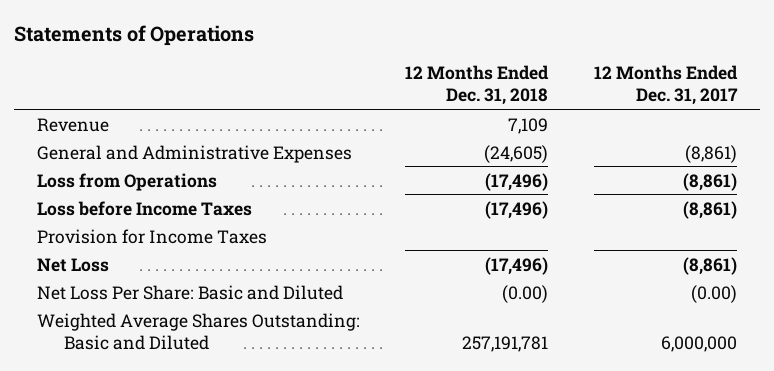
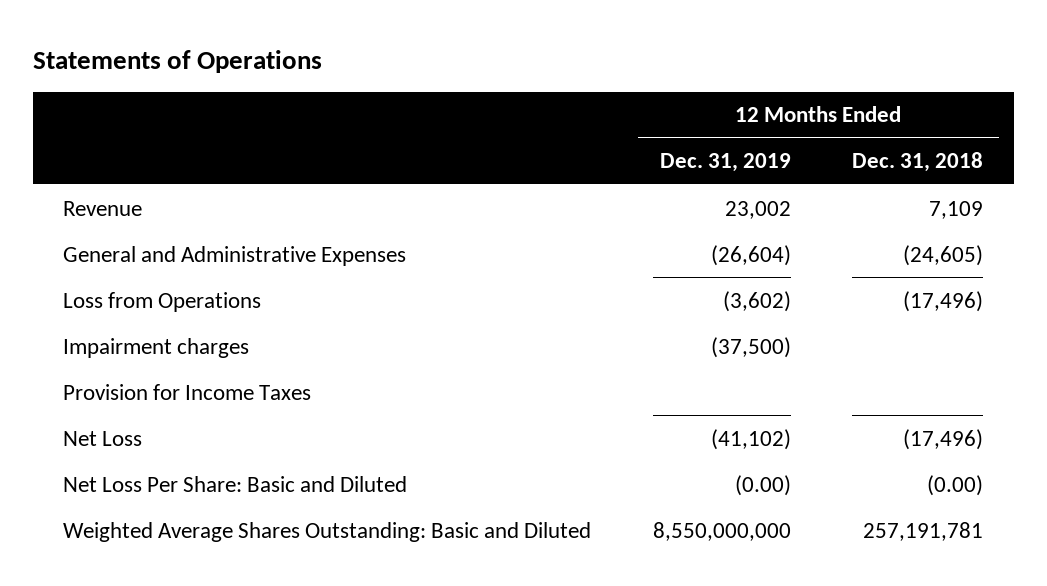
- | 12 Months Ended Dec. 31, 2018 | 12 Months Ended Dec. 31, 2017
+ | 12 Months Ended Dec. 31, 2019 | 12 Months Ended Dec. 31, 2018
- Loss before Income Taxes | (17,496) | (8,861)
+ Impairment charges | (37,500) |

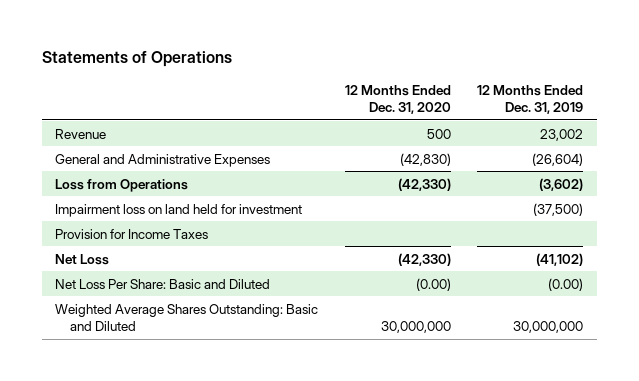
- | 12 Months Ended Dec. 31, 2019 | 12 Months Ended Dec. 31, 2018
+ | 12 Months Ended Dec. 31, 2020 | 12 Months Ended Dec. 31, 2019
- Impairment charges | (37,500) |
+ Impairment loss on land held for investment | | (37,500)
- Weighted Average Shares Outstanding: Basic and Diluted | 8,550,000,000 | 257,191,781
+ Weighted Average Shares Outstanding: Basic and Diluted | 30,000,000 | 30,000,000

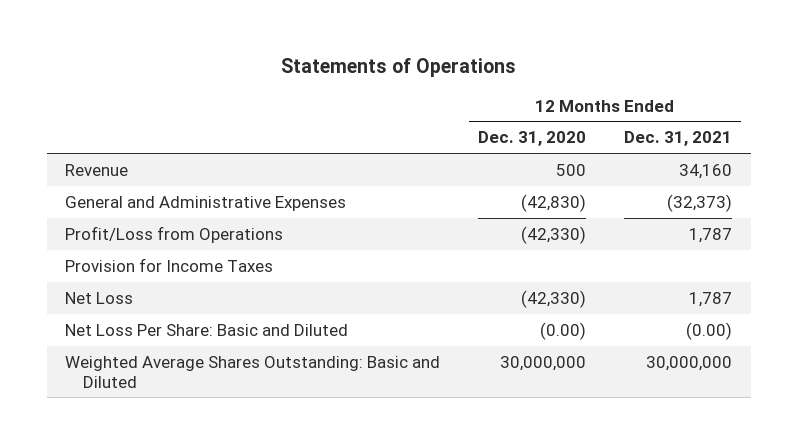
- | 12 Months Ended Dec. 31, 2020 | 12 Months Ended Dec. 31, 2019
+ | 12 Months Ended Dec. 31, 2020 | 12 Months Ended Dec. 31, 2021
- Loss from Operations | (42,330) | (3,602)
- Impairment loss on land held for investment | | (37,500)
+ Profit/Loss from Operations | (42,330) | 1,787

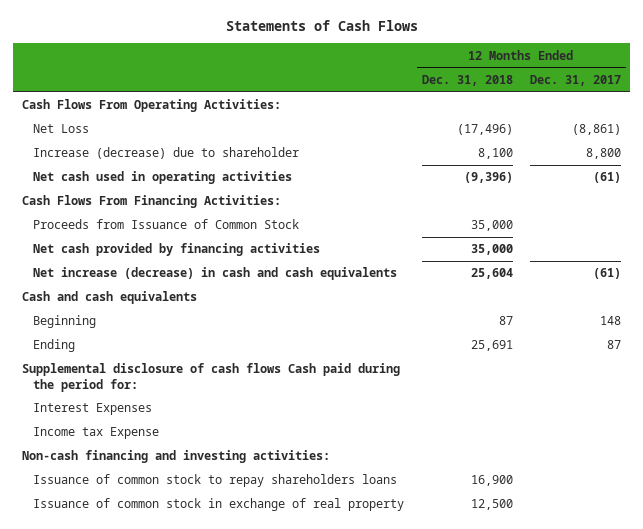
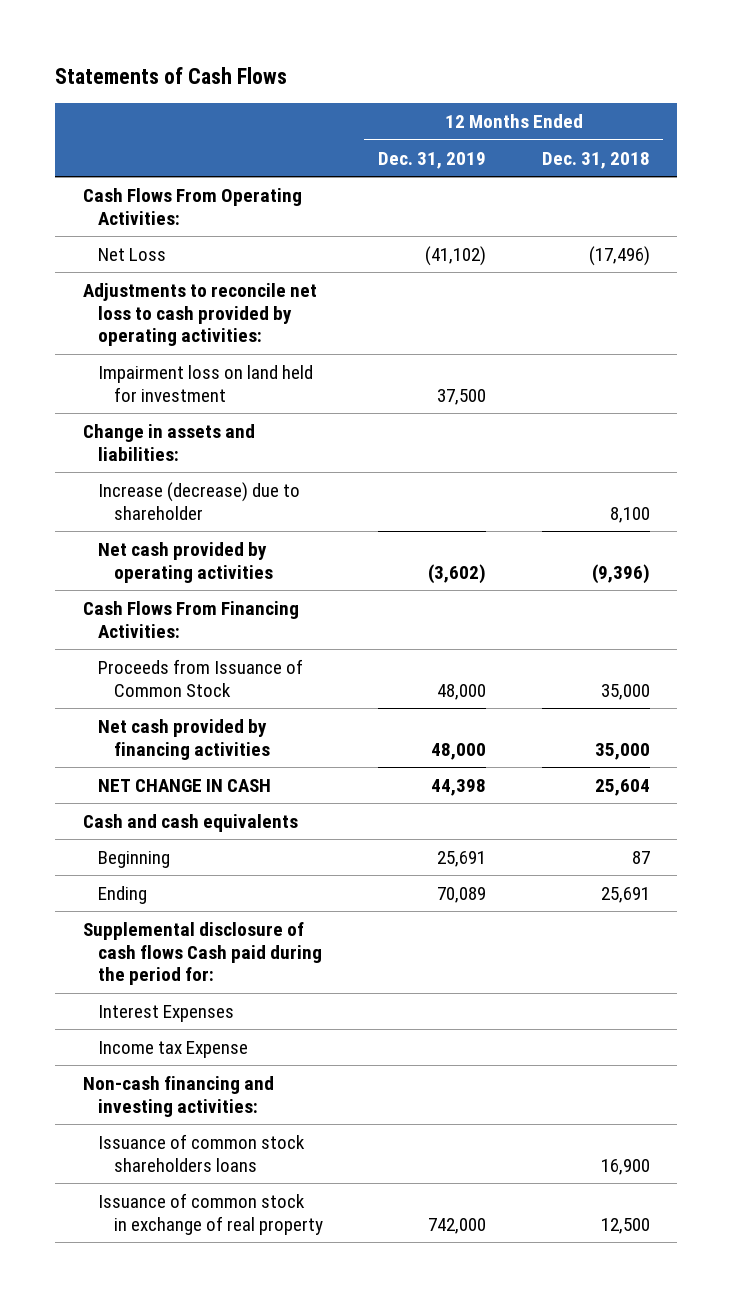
- | 12 Months Ended Dec. 31, 2018 | 12 Months Ended Dec. 31, 2017
+ | 12 Months Ended Dec. 31, 2019 | 12 Months Ended Dec. 31, 2018
+ Adjustments to reconcile net loss to cash provided by operating activities:
+ Impairment loss on land held for investment | 37,500 |
+ Change in assets and liabilities:
- Net cash used in operating activities | (9,396) | (61)
+ Net cash provided by operating activities | (3,602) | (9,396)
- Net increase (decrease) in cash and cash equivalents | 25,604 | (61)
+ NET CHANGE IN CASH | 44,398 | 25,604
- Issuance of common stock to repay shareholders loans | 16,900 |
+ Issuance of common stock shareholders loans | | 16,900

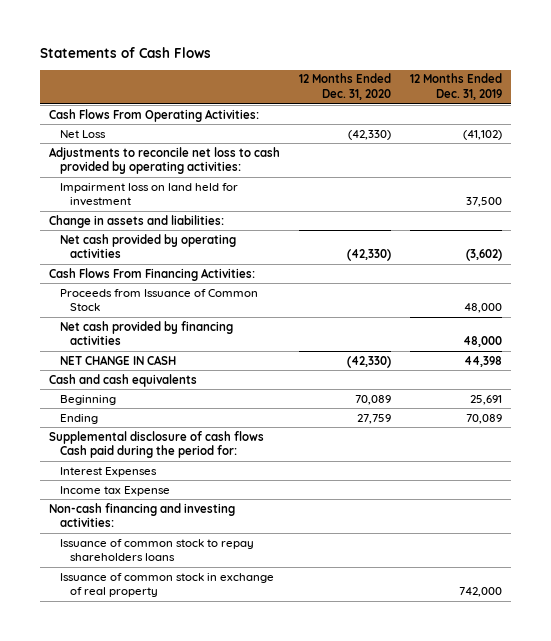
- | 12 Months Ended Dec. 31, 2019 | 12 Months Ended Dec. 31, 2018
+ | 12 Months Ended Dec. 31, 2020 | 12 Months Ended Dec. 31, 2019
- Increase (decrease) due to shareholder | | 8,100
- Issuance of common stock shareholders loans | | 16,900
+ Issuance of common stock to repay shareholders loans

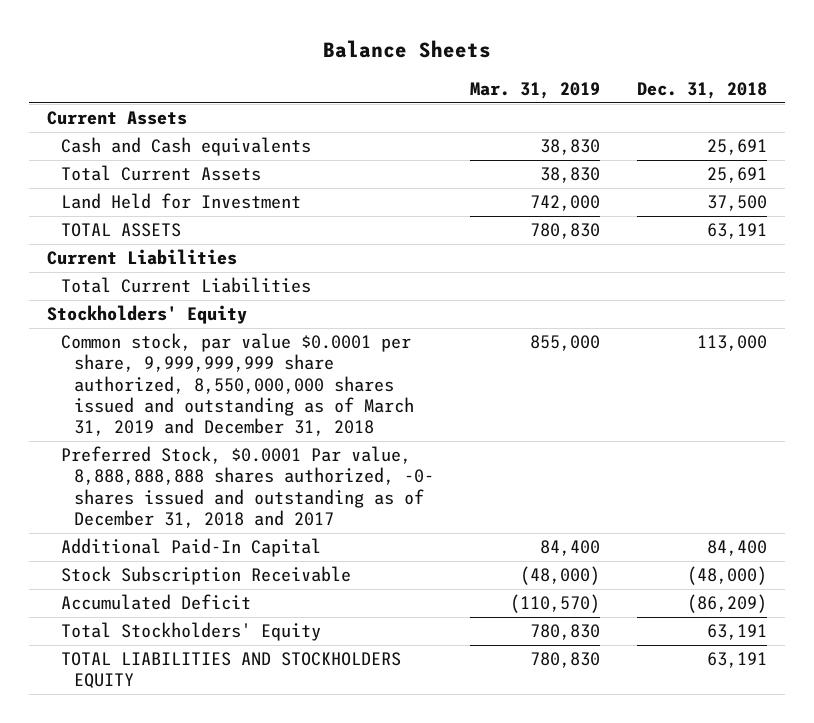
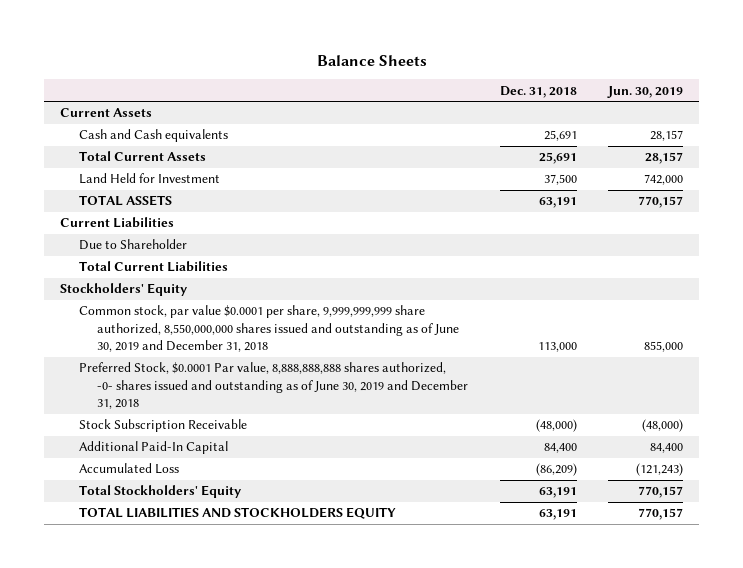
- | Mar. 31, 2019 | Dec. 31, 2018
+ | Dec. 31, 2018 | Jun. 30, 2019
+ Due to Shareholder
- Common stock, par value $0.0001 per share, 9,999,999,999 share authorized, 8,550,000,000 shares issued and outstanding as of March 31, 2019 and December 31, 2018 | 855,000 | 113,000
- Preferred Stock, $0.0001 Par value, 8,888,888,888 shares authorized, -0- shares issued and outstanding as of December 31, 2018 and 2017
+ Common stock, par value $0.0001 per share, 9,999,999,999 share authorized, 8,550,000,000 shares issued and outstanding as of June 30, 2019 and December 31, 2018 | 113,000 | 855,000
+ Preferred Stock, $0.0001 Par value, 8,888,888,888 shares authorized, -0- shares issued and outstanding as of June 30, 2019 and December 31, 2018
- Accumulated Deficit | (110,570) | (86,209)
moved down: Additional Paid-In Capital | 84,400 | 84,400
+ Accumulated Loss | (86,209) | (121,243)

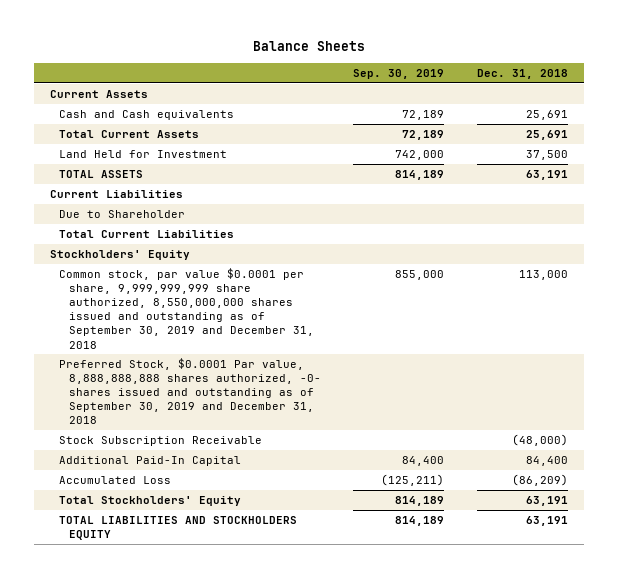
- | Dec. 31, 2018 | Jun. 30, 2019
+ | Sep. 30, 2019 | Dec. 31, 2018
- Common stock, par value $0.0001 per share, 9,999,999,999 share authorized, 8,550,000,000 shares issued and outstanding as of June 30, 2019 and December 31, 2018 | 113,000 | 855,000
- Preferred Stock, $0.0001 Par value, 8,888,888,888 shares authorized, -0- shares issued and outstanding as of June 30, 2019 and December 31, 2018
+ Common stock, par value $0.0001 per share, 9,999,999,999 share authorized, 8,550,000,000 shares issued and outstanding as of September 30, 2019 and December 31, 2018 | 855,000 | 113,000
+ Preferred Stock, $0.0001 Par value, 8,888,888,888 shares authorized, -0- shares issued and outstanding as of September 30, 2019 and December 31, 2018

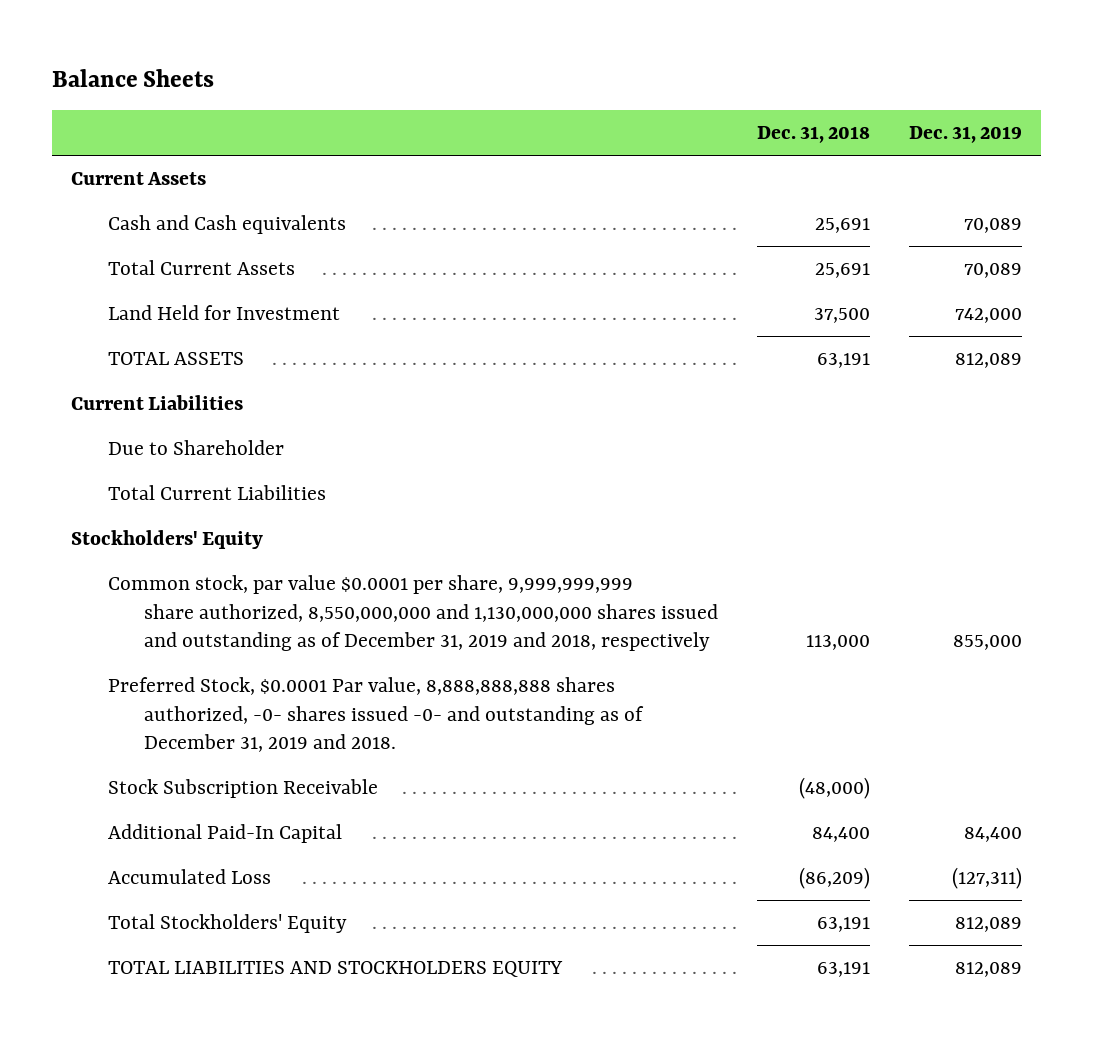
- | Sep. 30, 2019 | Dec. 31, 2018
+ | Dec. 31, 2018 | Dec. 31, 2019
- Common stock, par value $0.0001 per share, 9,999,999,999 share authorized, 8,550,000,000 shares issued and outstanding as of September 30, 2019 and December 31, 2018 | 855,000 | 113,000
- Preferred Stock, $0.0001 Par value, 8,888,888,888 shares authorized, -0- shares issued and outstanding as of September 30, 2019 and December 31, 2018
+ Common stock, par value $0.0001 per share, 9,999,999,999 share authorized, 8,550,000,000 and 1,130,000,000 shares issued and outstanding as of December 31, 2019 and 2018, respectively | 113,000 | 855,000
+ Preferred Stock, $0.0001 Par value, 8,888,888,888 shares authorized, -0- shares issued -0- and outstanding as of December 31, 2019 and 2018.

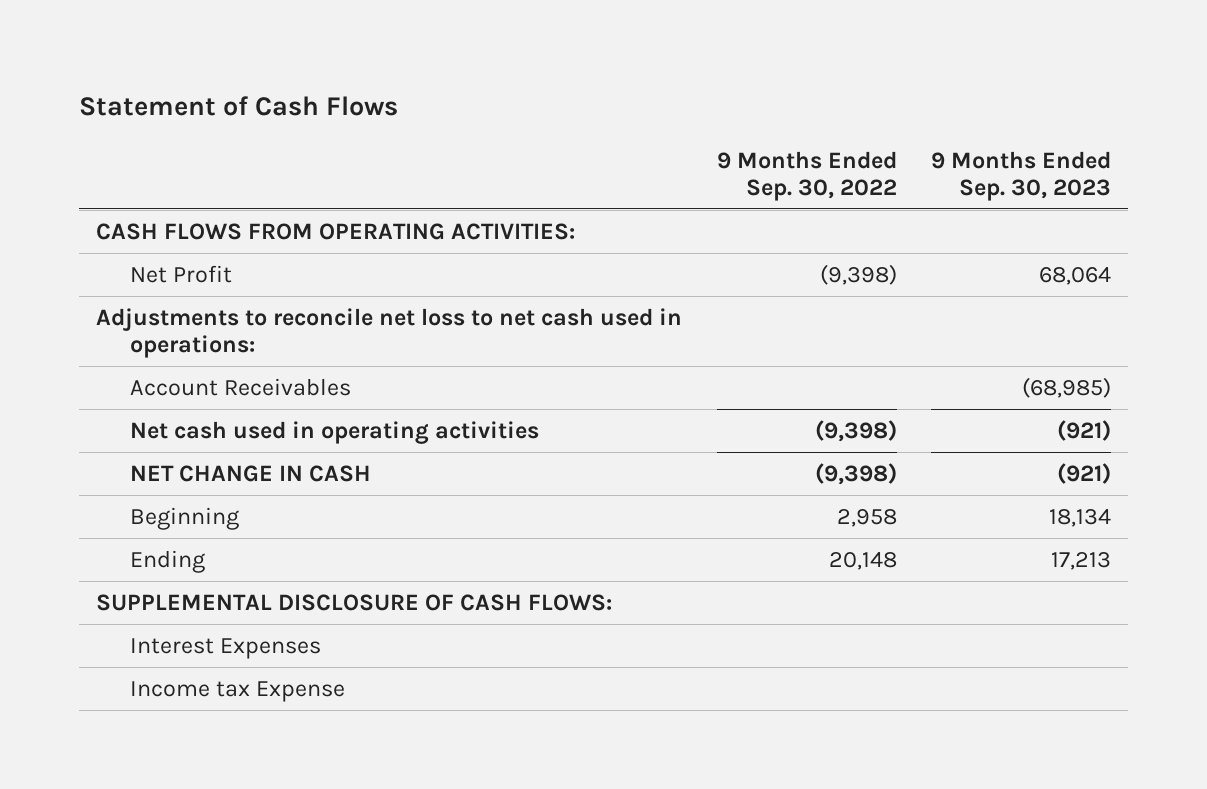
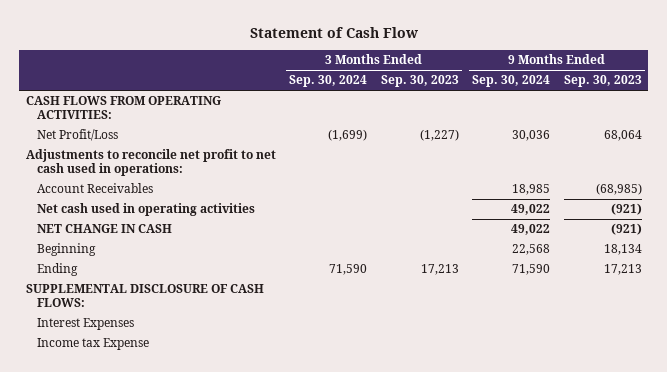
- Statement of Cash Flows
+ Statement of Cash Flow
- | 9 Months Ended Sep. 30, 2022 | 9 Months Ended Sep. 30, 2023
+ | 3 Months Ended Sep. 30, 2024 | 3 Months Ended Sep. 30, 2023 | 9 Months Ended Sep. 30, 2024 | 9 Months Ended Sep. 30, 2023
- Net Profit | (9,398) | 68,064
- Adjustments to reconcile net loss to net cash used in operations:
+ Net Profit/Loss | (1,699) | (1,227) | 30,036 | 68,064
+ Adjustments to reconcile net profit to net cash used in operations:

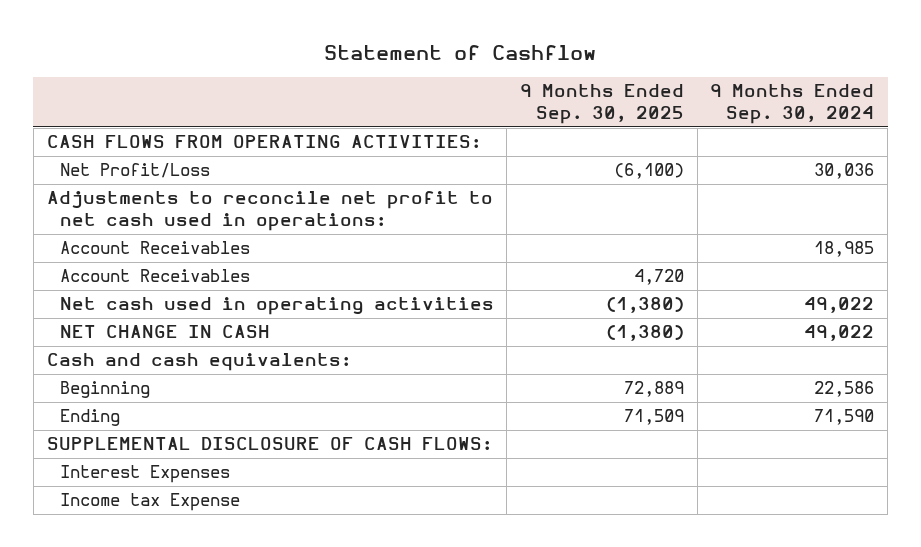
- Statement of Cash Flow
+ Statement of Cashflow
- | 3 Months Ended Sep. 30, 2024 | 3 Months Ended Sep. 30, 2023 | 9 Months Ended Sep. 30, 2024 | 9 Months Ended Sep. 30, 2023
+ | 9 Months Ended Sep. 30, 2025 | 9 Months Ended Sep. 30, 2024
+ Account Receivables | 4,720 |
- Beginning | | | 22,568 | 18,134
+ Cash and cash equivalents:
+ Beginning | 72,889 | 22,586

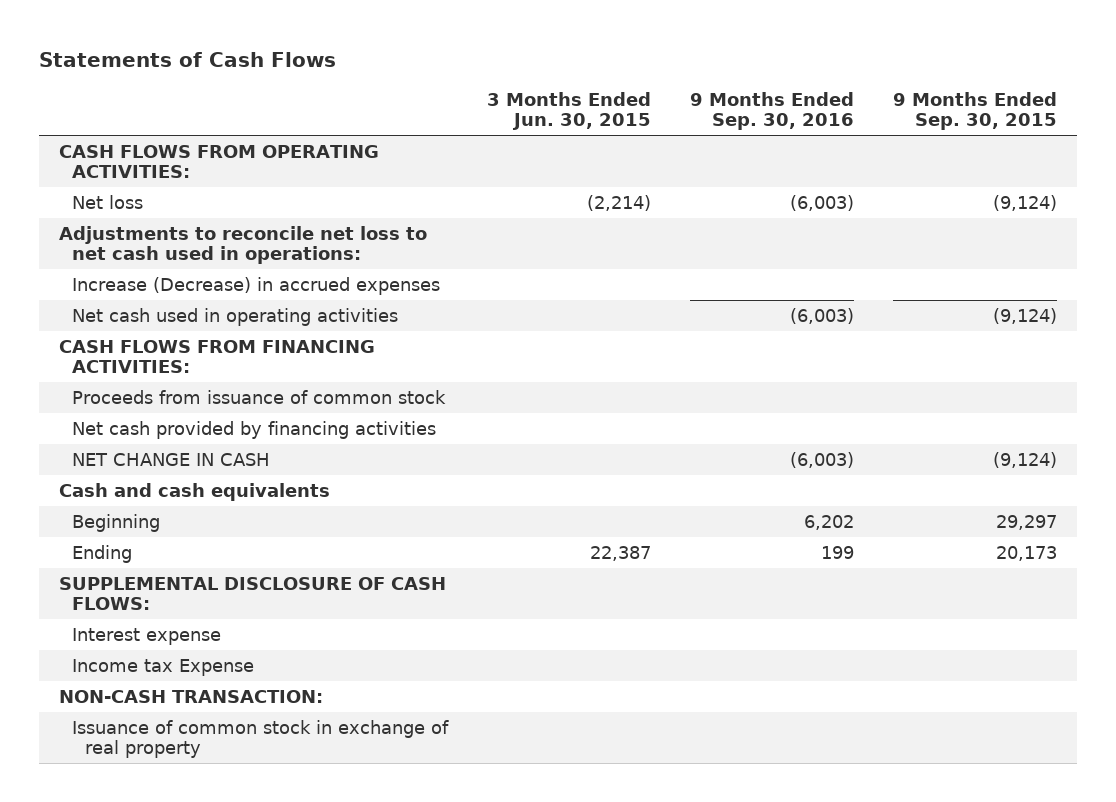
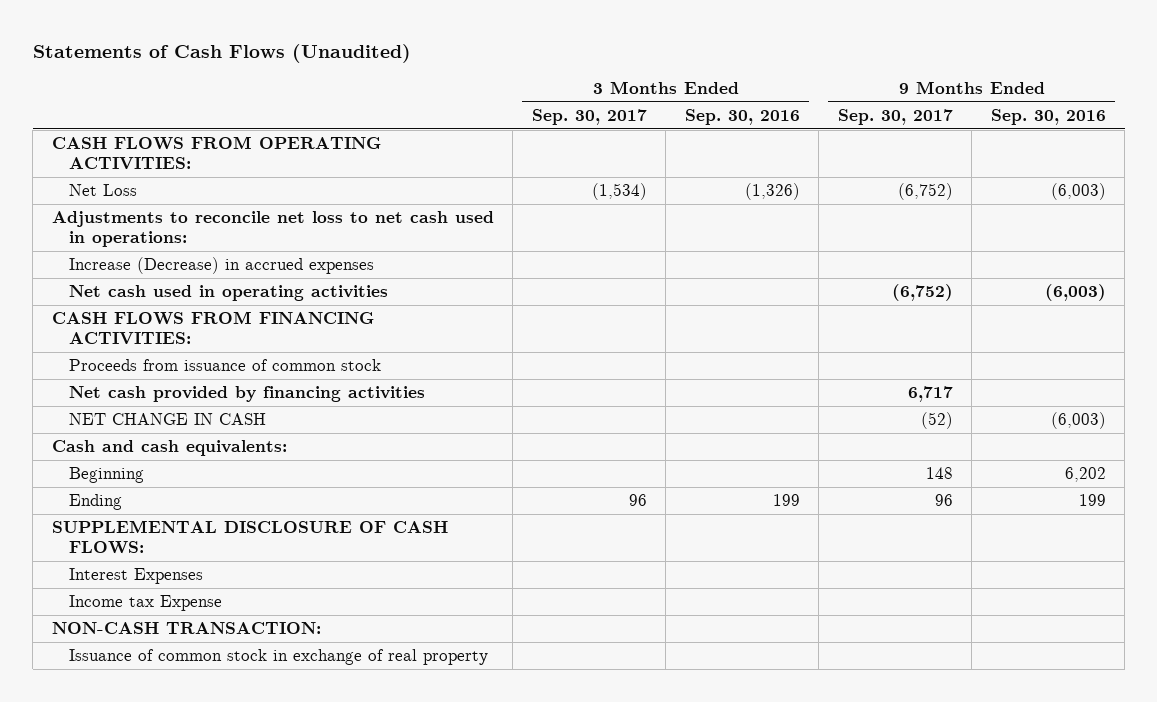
- Statements of Cash Flows
+ Statements of Cash Flows (Unaudited)
- | 3 Months Ended Jun. 30, 2015 | 9 Months Ended Sep. 30, 2016 | 9 Months Ended Sep. 30, 2015
+ | 3 Months Ended Sep. 30, 2017 | 3 Months Ended Sep. 30, 2016 | 9 Months Ended Sep. 30, 2017 | 9 Months Ended Sep. 30, 2016
- Net loss | (2,214) | (6,003) | (9,124)
+ Net Loss | (1,534) | (1,326) | (6,752) | (6,003)
- Cash and cash equivalents
+ Cash and cash equivalents:
- Interest expense
+ Interest Expenses

